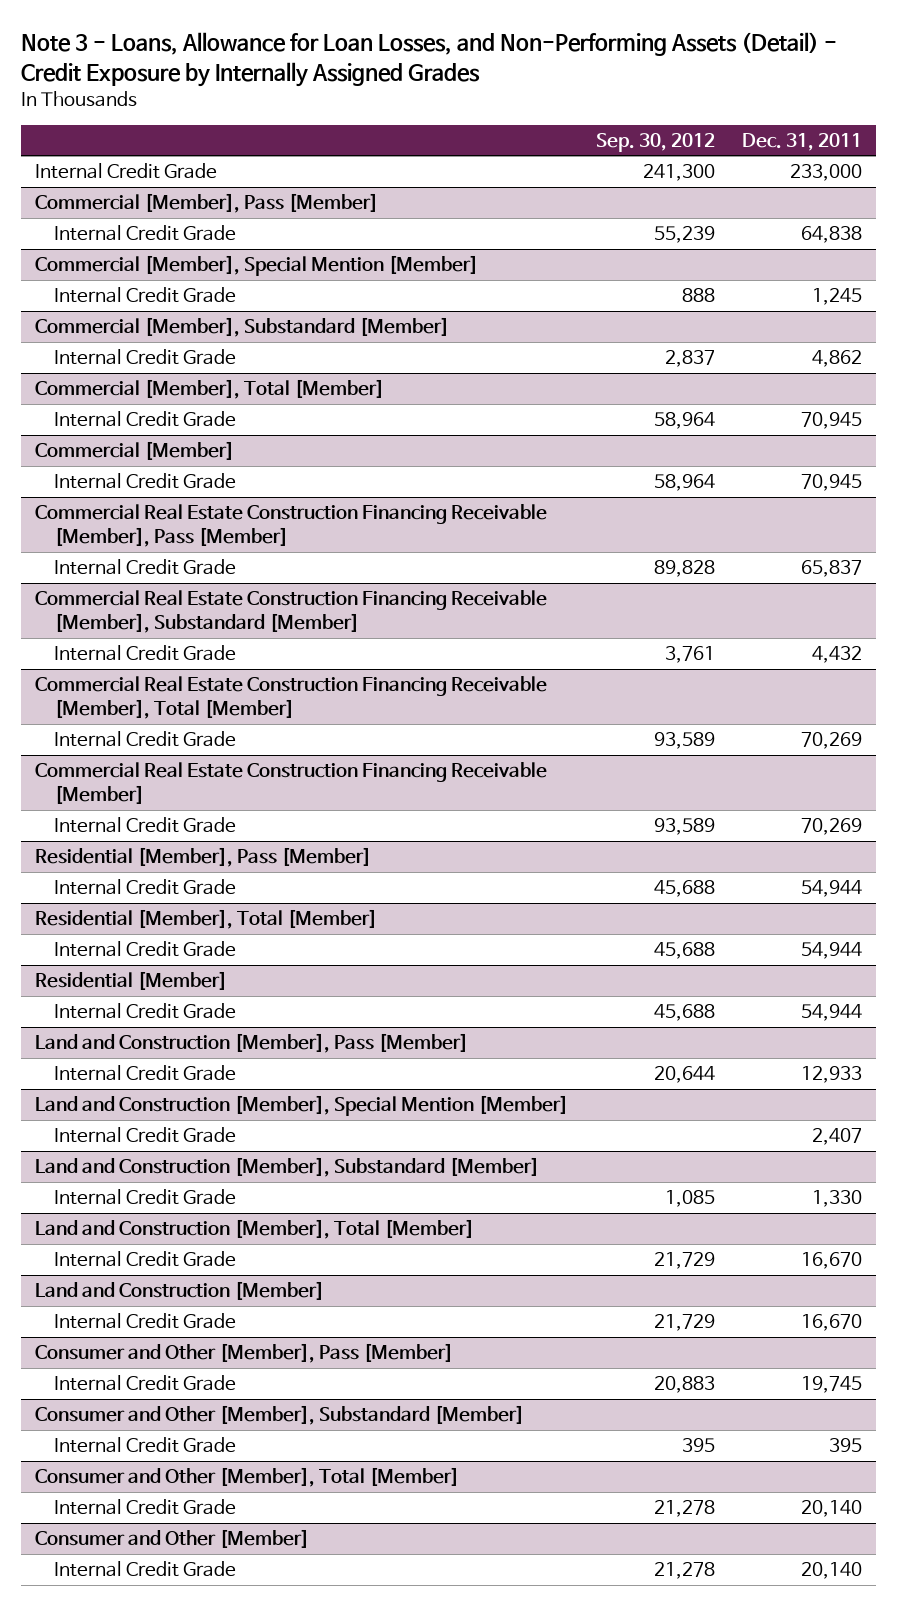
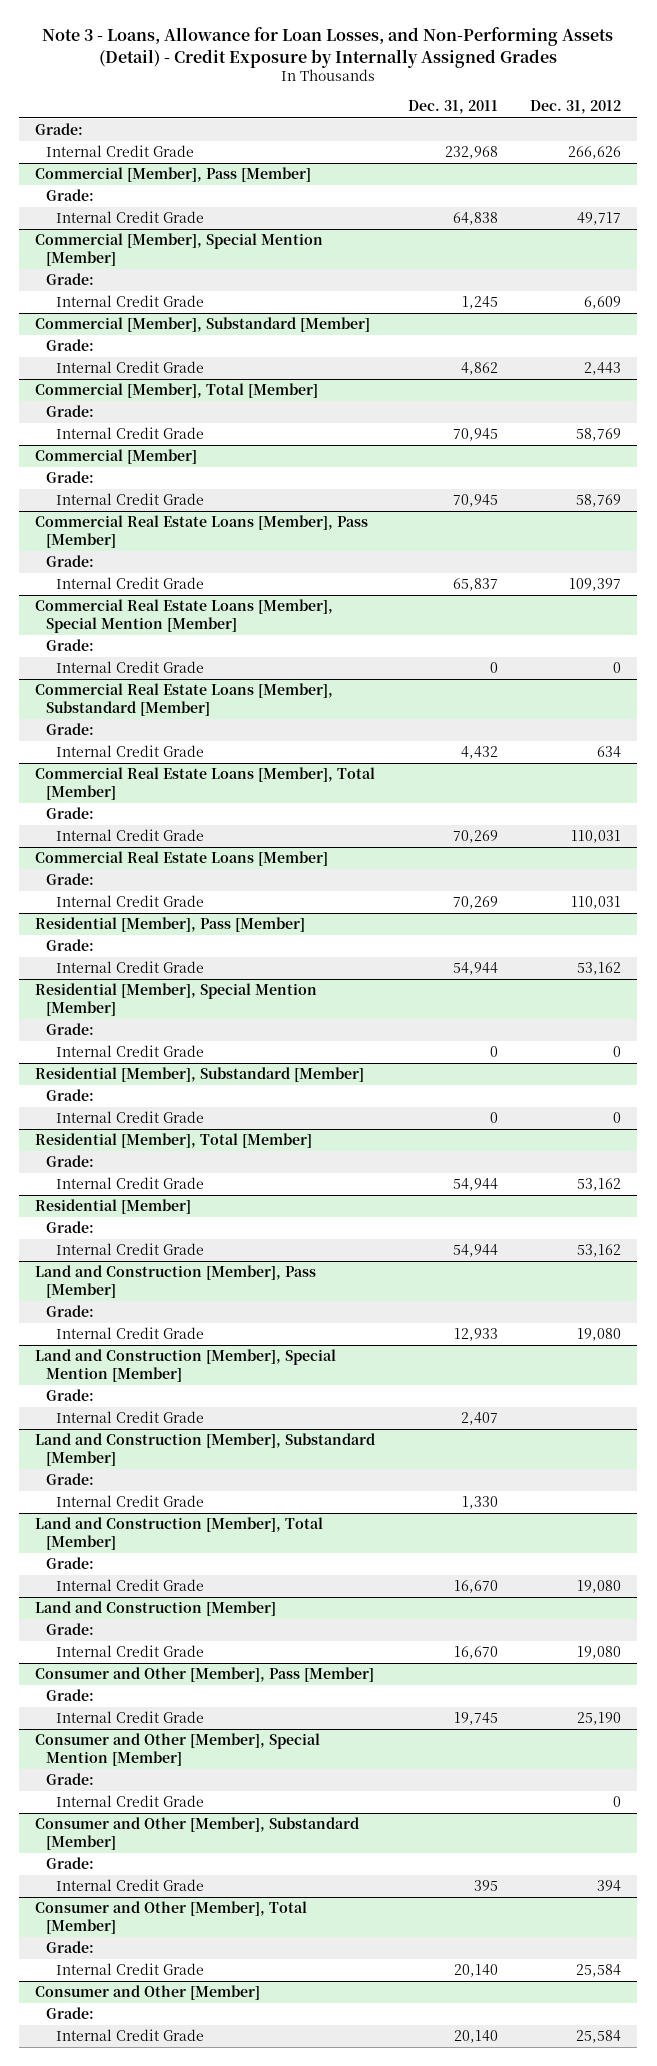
- | Sep. 30, 2012 | Dec. 31, 2011
+ | Dec. 31, 2011 | Dec. 31, 2012
- Internal Credit Grade | 241,300 | 233,000
+ Grade:
+ Internal Credit Grade | 232,968 | 266,626
@ Commercial [Member], Pass [Member]
+ Grade:
@ Commercial [Member], Special Mention [Member]
+ Grade:
@ Commercial [Member], Substandard [Member]
+ Grade:
@ Commercial [Member], Total [Member]
+ Grade:
@ Commercial [Member]
+ Grade:
- Commercial Real Estate Construction Financing Receivable [Member], Pass [Member]
+ Commercial Real Estate Loans [Member], Pass [Member]
+ Grade:
- Commercial Real Estate Construction Financing Receivable [Member], Substandard [Member]
+ Commercial Real Estate Loans [Member], Special Mention [Member]
+ Grade:
+ Internal Credit Grade | 0 | 0
+ Commercial Real Estate Loans [Member], Substandard [Member]
+ Grade:
- Commercial Real Estate Construction Financing Receivable [Member], Total [Member]
+ Commercial Real Estate Loans [Member], Total [Member]
+ Grade:
- Commercial Real Estate Construction Financing Receivable [Member]
+ Commercial Real Estate Loans [Member]
+ Grade:
@ Residential [Member], Pass [Member]
+ Grade:
+ Residential [Member], Special Mention [Member]
+ Grade:
+ Internal Credit Grade | 0 | 0
+ Residential [Member], Substandard [Member]
+ Grade:
+ Internal Credit Grade | 0 | 0
@ Residential [Member], Total [Member]
+ Grade:
@ Residential [Member]
+ Grade:
@ Land and Construction [Member], Pass [Member]
+ Grade:
@ Land and Construction [Member], Special Mention [Member]
+ Grade:
@ Land and Construction [Member], Substandard [Member]
+ Grade:
@ Land and Construction [Member], Total [Member]
+ Grade:
@ Land and Construction [Member]
+ Grade:
@ Consumer and Other [Member], Pass [Member]
+ Grade:
+ Consumer and Other [Member], Special Mention [Member]
+ Grade:
+ Internal Credit Grade | | 0
@ Consumer and Other [Member], Substandard [Member]
+ Grade:
@ Consumer and Other [Member], Total [Member]
+ Grade:
@ Consumer and Other [Member]
+ Grade:

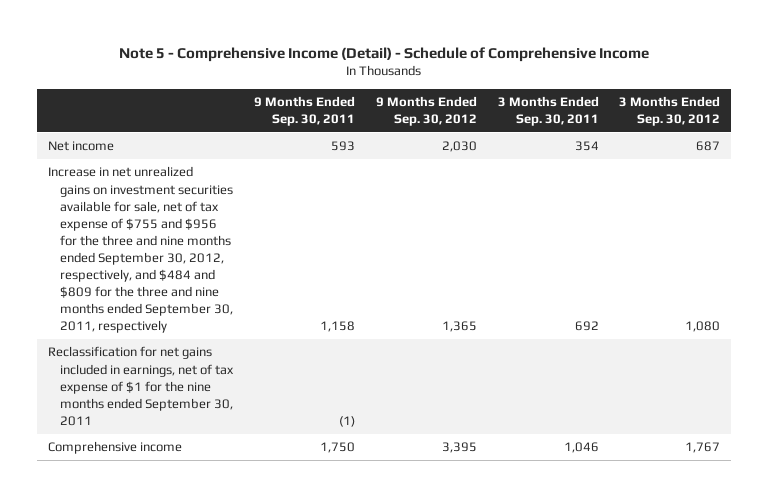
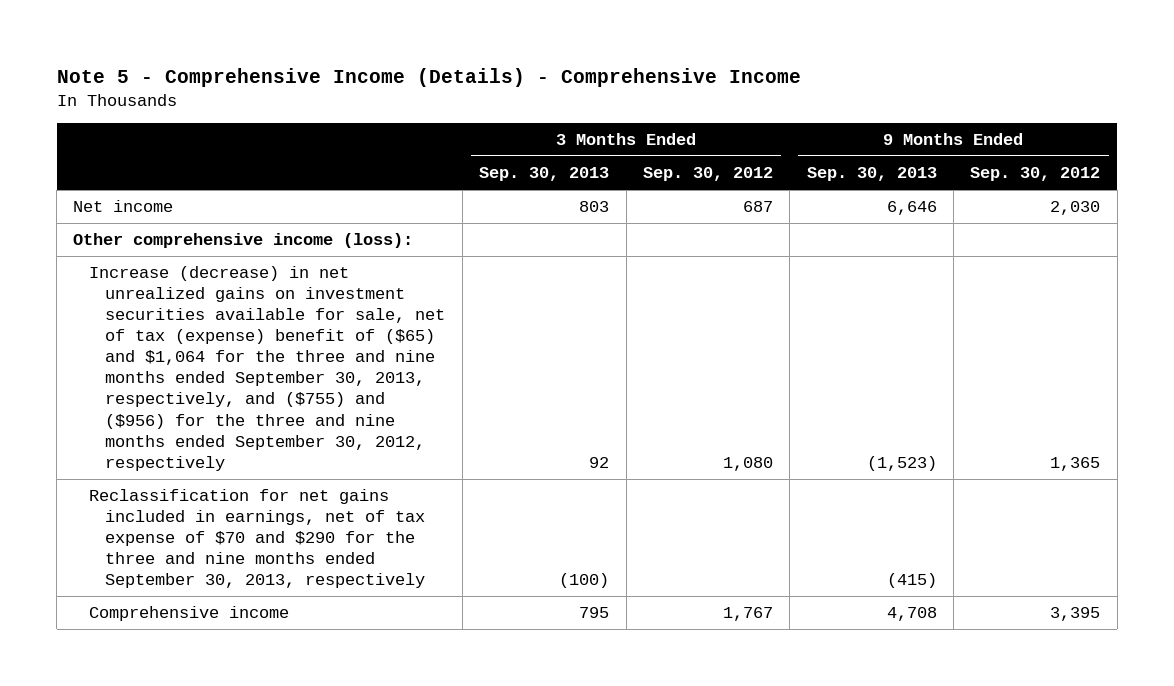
- Note 5 - Comprehensive Income (Detail) - Schedule of Comprehensive Income
+ Note 5 - Comprehensive Income (Details) - Comprehensive Income
- | 9 Months Ended Sep. 30, 2011 | 9 Months Ended Sep. 30, 2012 | 3 Months Ended Sep. 30, 2011 | 3 Months Ended Sep. 30, 2012
+ | 3 Months Ended Sep. 30, 2013 | 3 Months Ended Sep. 30, 2012 | 9 Months Ended Sep. 30, 2013 | 9 Months Ended Sep. 30, 2012
- Increase in net unrealized gains on investment securities available for sale, net of tax expense of $755 and $956 for the three and nine months ended September 30, 2012, respectively, and $484 and $809 for the three and nine months ended September 30, 2011, respectively | 1,158 | 1,365 | 692 | 1,080
- Reclassification for net gains included in earnings, net of tax expense of $1 for the nine months ended September 30, 2011 | (1) | | |
+ Other comprehensive income (loss):
+ Increase (decrease) in net unrealized gains on investment securities available for sale, net of tax (expense) benefit of ($65) and $1,064 for the three and nine months ended September 30, 2013, respectively, and ($755) and ($956) for the three and nine months ended September 30, 2012, respectively | 92 | 1,080 | (1,523) | 1,365
+ Reclassification for net gains included in earnings, net of tax expense of $70 and $290 for the three and nine months ended September 30, 2013, respectively | (100) | | (415) |

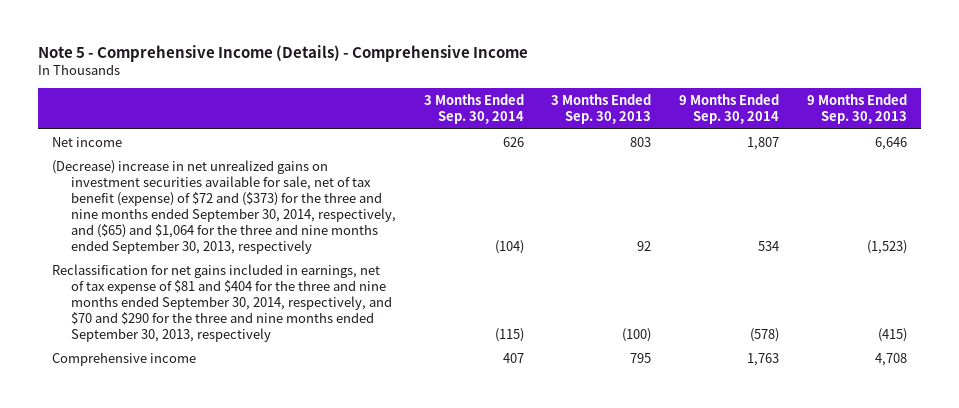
- | 3 Months Ended Sep. 30, 2013 | 3 Months Ended Sep. 30, 2012 | 9 Months Ended Sep. 30, 2013 | 9 Months Ended Sep. 30, 2012
+ | 3 Months Ended Sep. 30, 2014 | 3 Months Ended Sep. 30, 2013 | 9 Months Ended Sep. 30, 2014 | 9 Months Ended Sep. 30, 2013
- Other comprehensive income (loss):
- Increase (decrease) in net unrealized gains on investment securities available for sale, net of tax (expense) benefit of ($65) and $1,064 for the three and nine months ended September 30, 2013, respectively, and ($755) and ($956) for the three and nine months ended September 30, 2012, respectively | 92 | 1,080 | (1,523) | 1,365
- Reclassification for net gains included in earnings, net of tax expense of $70 and $290 for the three and nine months ended September 30, 2013, respectively | (100) | | (415) |
+ (Decrease) increase in net unrealized gains on investment securities available for sale, net of tax benefit (expense) of $72 and ($373) for the three and nine months ended September 30, 2014, respectively, and ($65) and $1,064 for the three and nine months ended September 30, 2013, respectively | (104) | 92 | 534 | (1,523)
+ Reclassification for net gains included in earnings, net of tax expense of $81 and $404 for the three and nine months ended September 30, 2014, respectively, and $70 and $290 for the three and nine months ended September 30, 2013, respectively | (115) | (100) | (578) | (415)

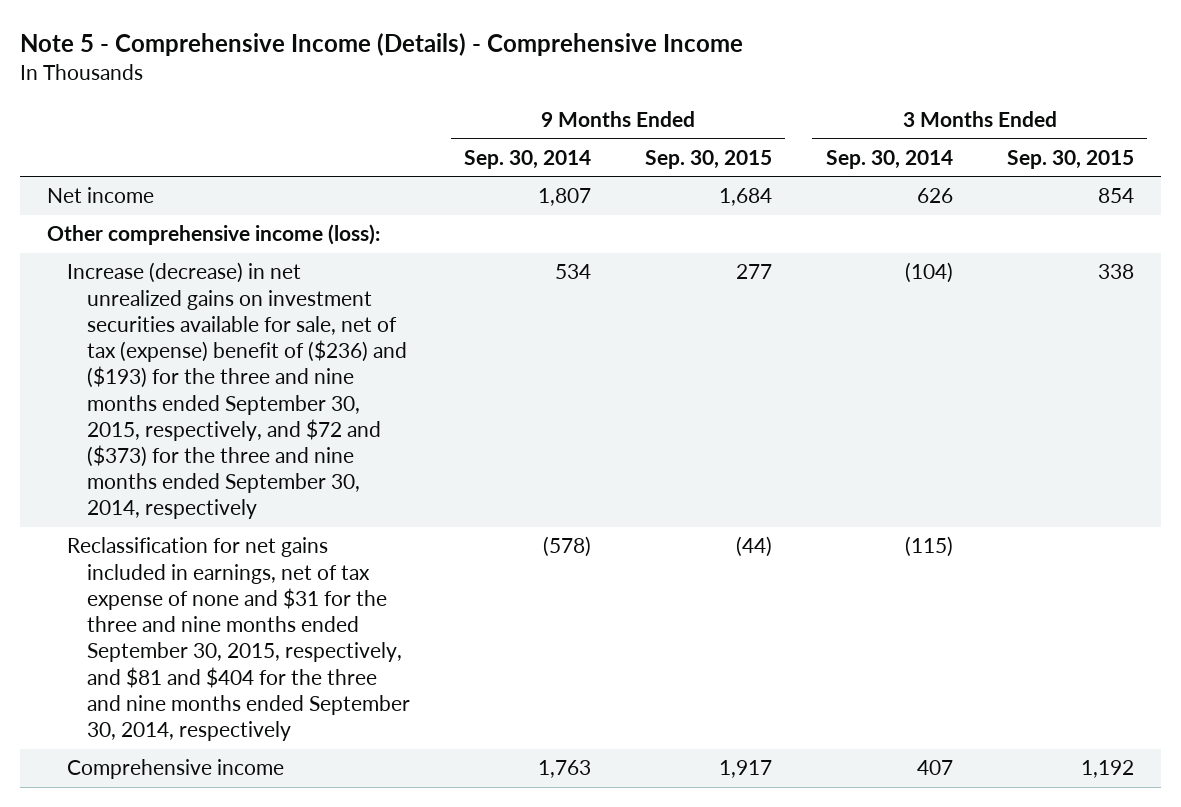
- | 3 Months Ended Sep. 30, 2014 | 3 Months Ended Sep. 30, 2013 | 9 Months Ended Sep. 30, 2014 | 9 Months Ended Sep. 30, 2013
+ | 9 Months Ended Sep. 30, 2014 | 9 Months Ended Sep. 30, 2015 | 3 Months Ended Sep. 30, 2014 | 3 Months Ended Sep. 30, 2015
- (Decrease) increase in net unrealized gains on investment securities available for sale, net of tax benefit (expense) of $72 and ($373) for the three and nine months ended September 30, 2014, respectively, and ($65) and $1,064 for the three and nine months ended September 30, 2013, respectively | (104) | 92 | 534 | (1,523)
- Reclassification for net gains included in earnings, net of tax expense of $81 and $404 for the three and nine months ended September 30, 2014, respectively, and $70 and $290 for the three and nine months ended September 30, 2013, respectively | (115) | (100) | (578) | (415)
+ Other comprehensive income (loss):
+ Increase (decrease) in net unrealized gains on investment securities available for sale, net of tax (expense) benefit of ($236) and ($193) for the three and nine months ended September 30, 2015, respectively, and $72 and ($373) for the three and nine months ended September 30, 2014, respectively | 534 | 277 | (104) | 338
+ Reclassification for net gains included in earnings, net of tax expense of none and $31 for the three and nine months ended September 30, 2015, respectively, and $81 and $404 for the three and nine months ended September 30, 2014, respectively | (578) | (44) | (115) |

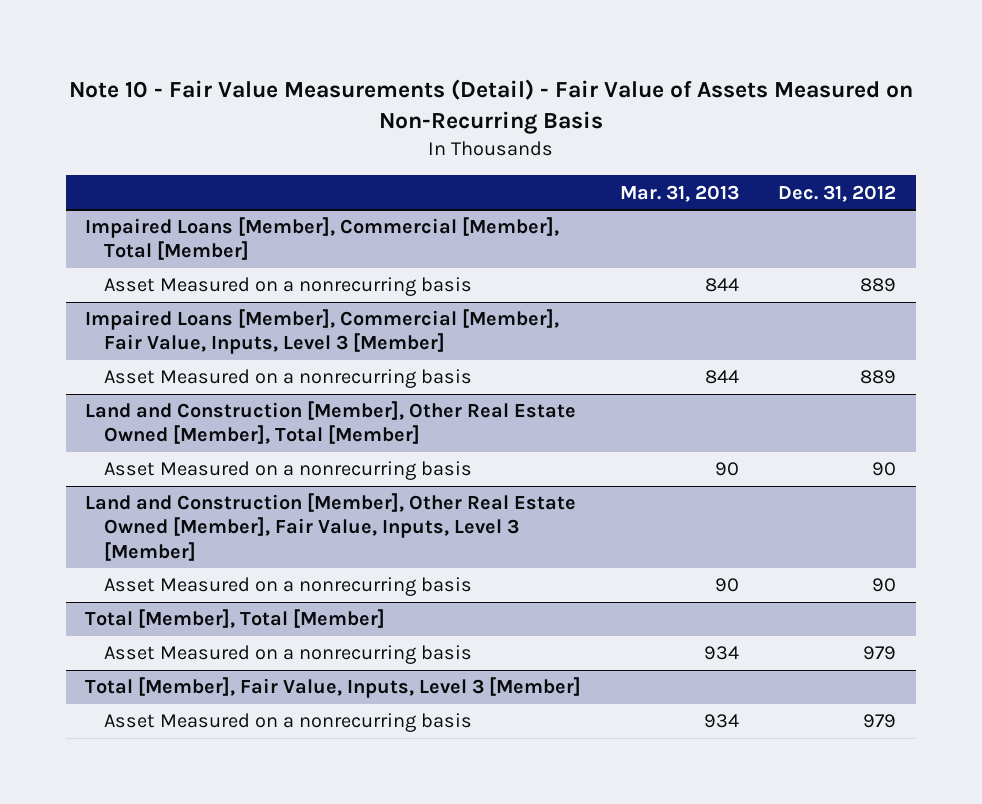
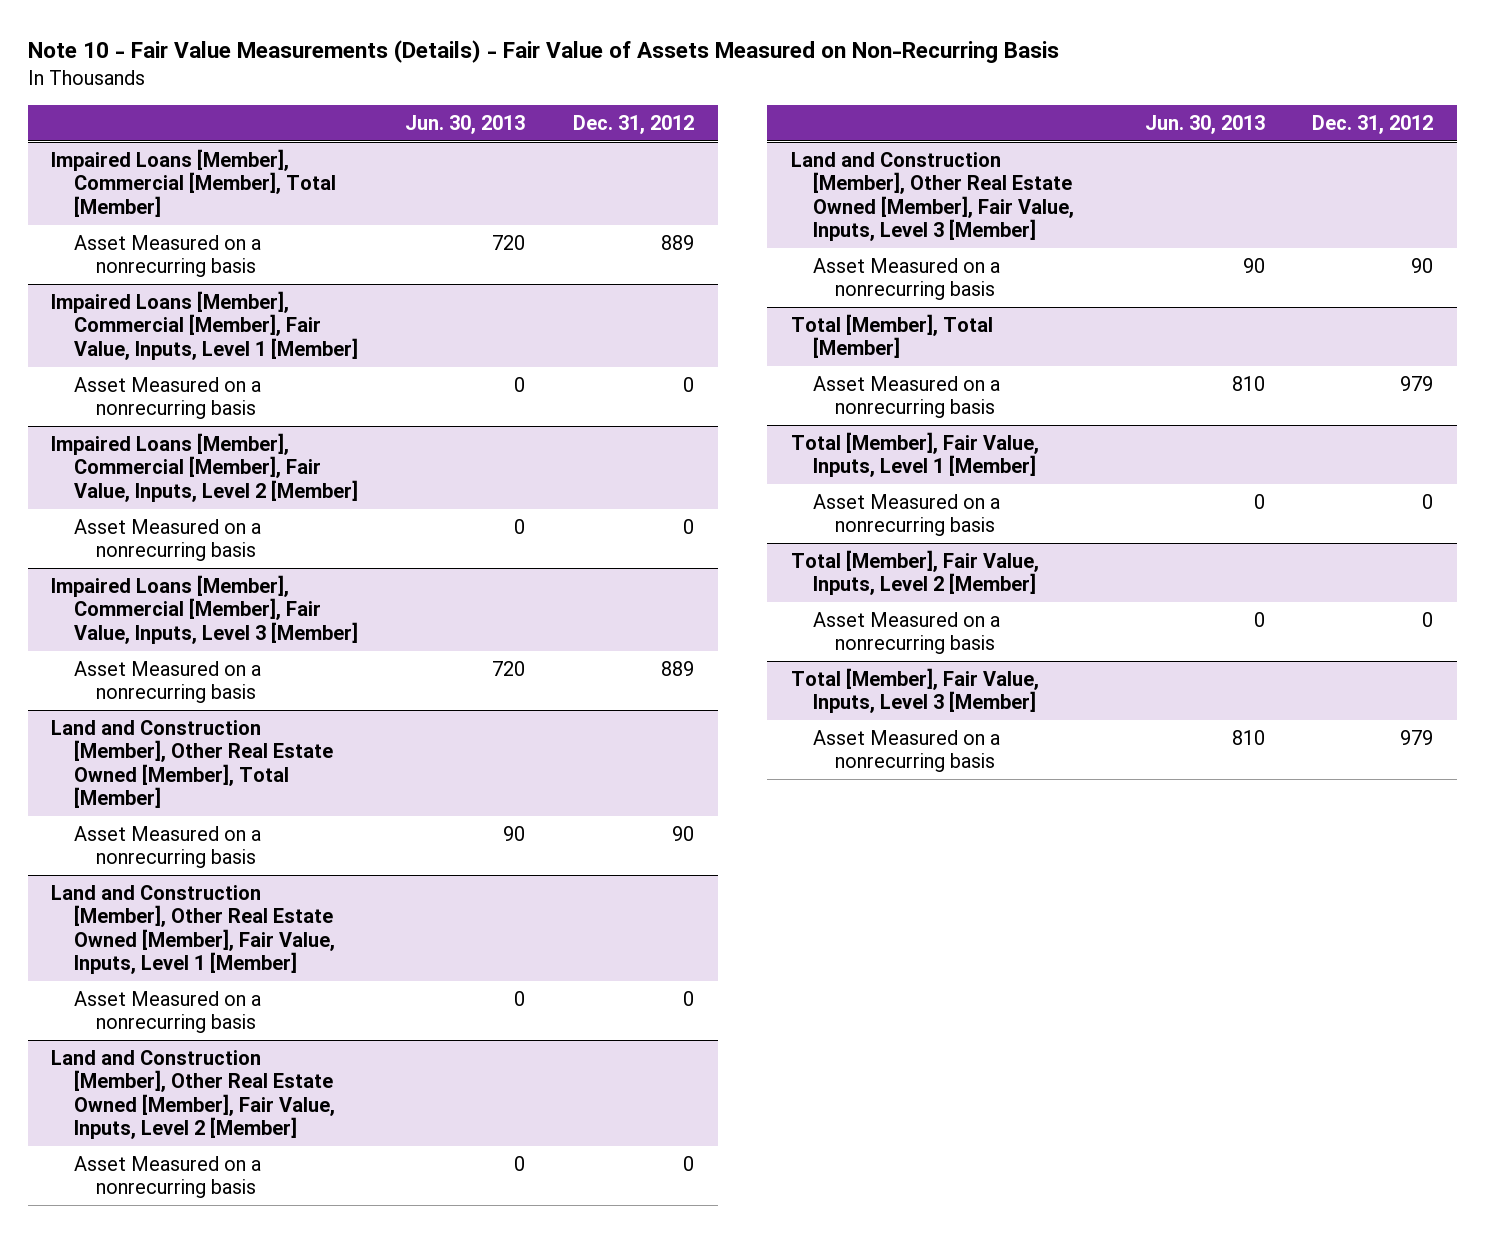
- Note 10 - Fair Value Measurements (Detail) - Fair Value of Assets Measured on Non-Recurring Basis
+ Note 10 - Fair Value Measurements (Details) - Fair Value of Assets Measured on Non-Recurring Basis
- | Mar. 31, 2013 | Dec. 31, 2012
+ | Jun. 30, 2013 | Dec. 31, 2012
+ Impaired Loans [Member], Commercial [Member], Fair Value, Inputs, Level 1 [Member]
+ Asset Measured on a nonrecurring basis | 0 | 0
+ Impaired Loans [Member], Commercial [Member], Fair Value, Inputs, Level 2 [Member]
+ Asset Measured on a nonrecurring basis | 0 | 0
+ Land and Construction [Member], Other Real Estate Owned [Member], Fair Value, Inputs, Level 1 [Member]
+ Asset Measured on a nonrecurring basis | 0 | 0
+ Land and Construction [Member], Other Real Estate Owned [Member], Fair Value, Inputs, Level 2 [Member]
+ Asset Measured on a nonrecurring basis | 0 | 0
+ Total [Member], Fair Value, Inputs, Level 1 [Member]
+ Asset Measured on a nonrecurring basis | 0 | 0
+ Total [Member], Fair Value, Inputs, Level 2 [Member]
+ Asset Measured on a nonrecurring basis | 0 | 0

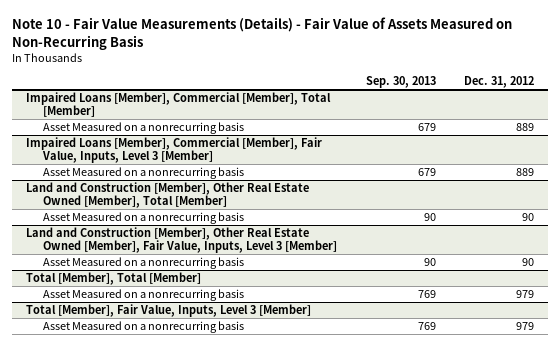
- | Jun. 30, 2013 | Dec. 31, 2012
+ | Sep. 30, 2013 | Dec. 31, 2012
- Impaired Loans [Member], Commercial [Member], Fair Value, Inputs, Level 1 [Member]
- Asset Measured on a nonrecurring basis | 0 | 0
- Impaired Loans [Member], Commercial [Member], Fair Value, Inputs, Level 2 [Member]
- Asset Measured on a nonrecurring basis | 0 | 0
- Land and Construction [Member], Other Real Estate Owned [Member], Fair Value, Inputs, Level 1 [Member]
- Asset Measured on a nonrecurring basis | 0 | 0
- Land and Construction [Member], Other Real Estate Owned [Member], Fair Value, Inputs, Level 2 [Member]
- Asset Measured on a nonrecurring basis | 0 | 0
- Total [Member], Fair Value, Inputs, Level 1 [Member]
- Asset Measured on a nonrecurring basis | 0 | 0
- Total [Member], Fair Value, Inputs, Level 2 [Member]
- Asset Measured on a nonrecurring basis | 0 | 0

